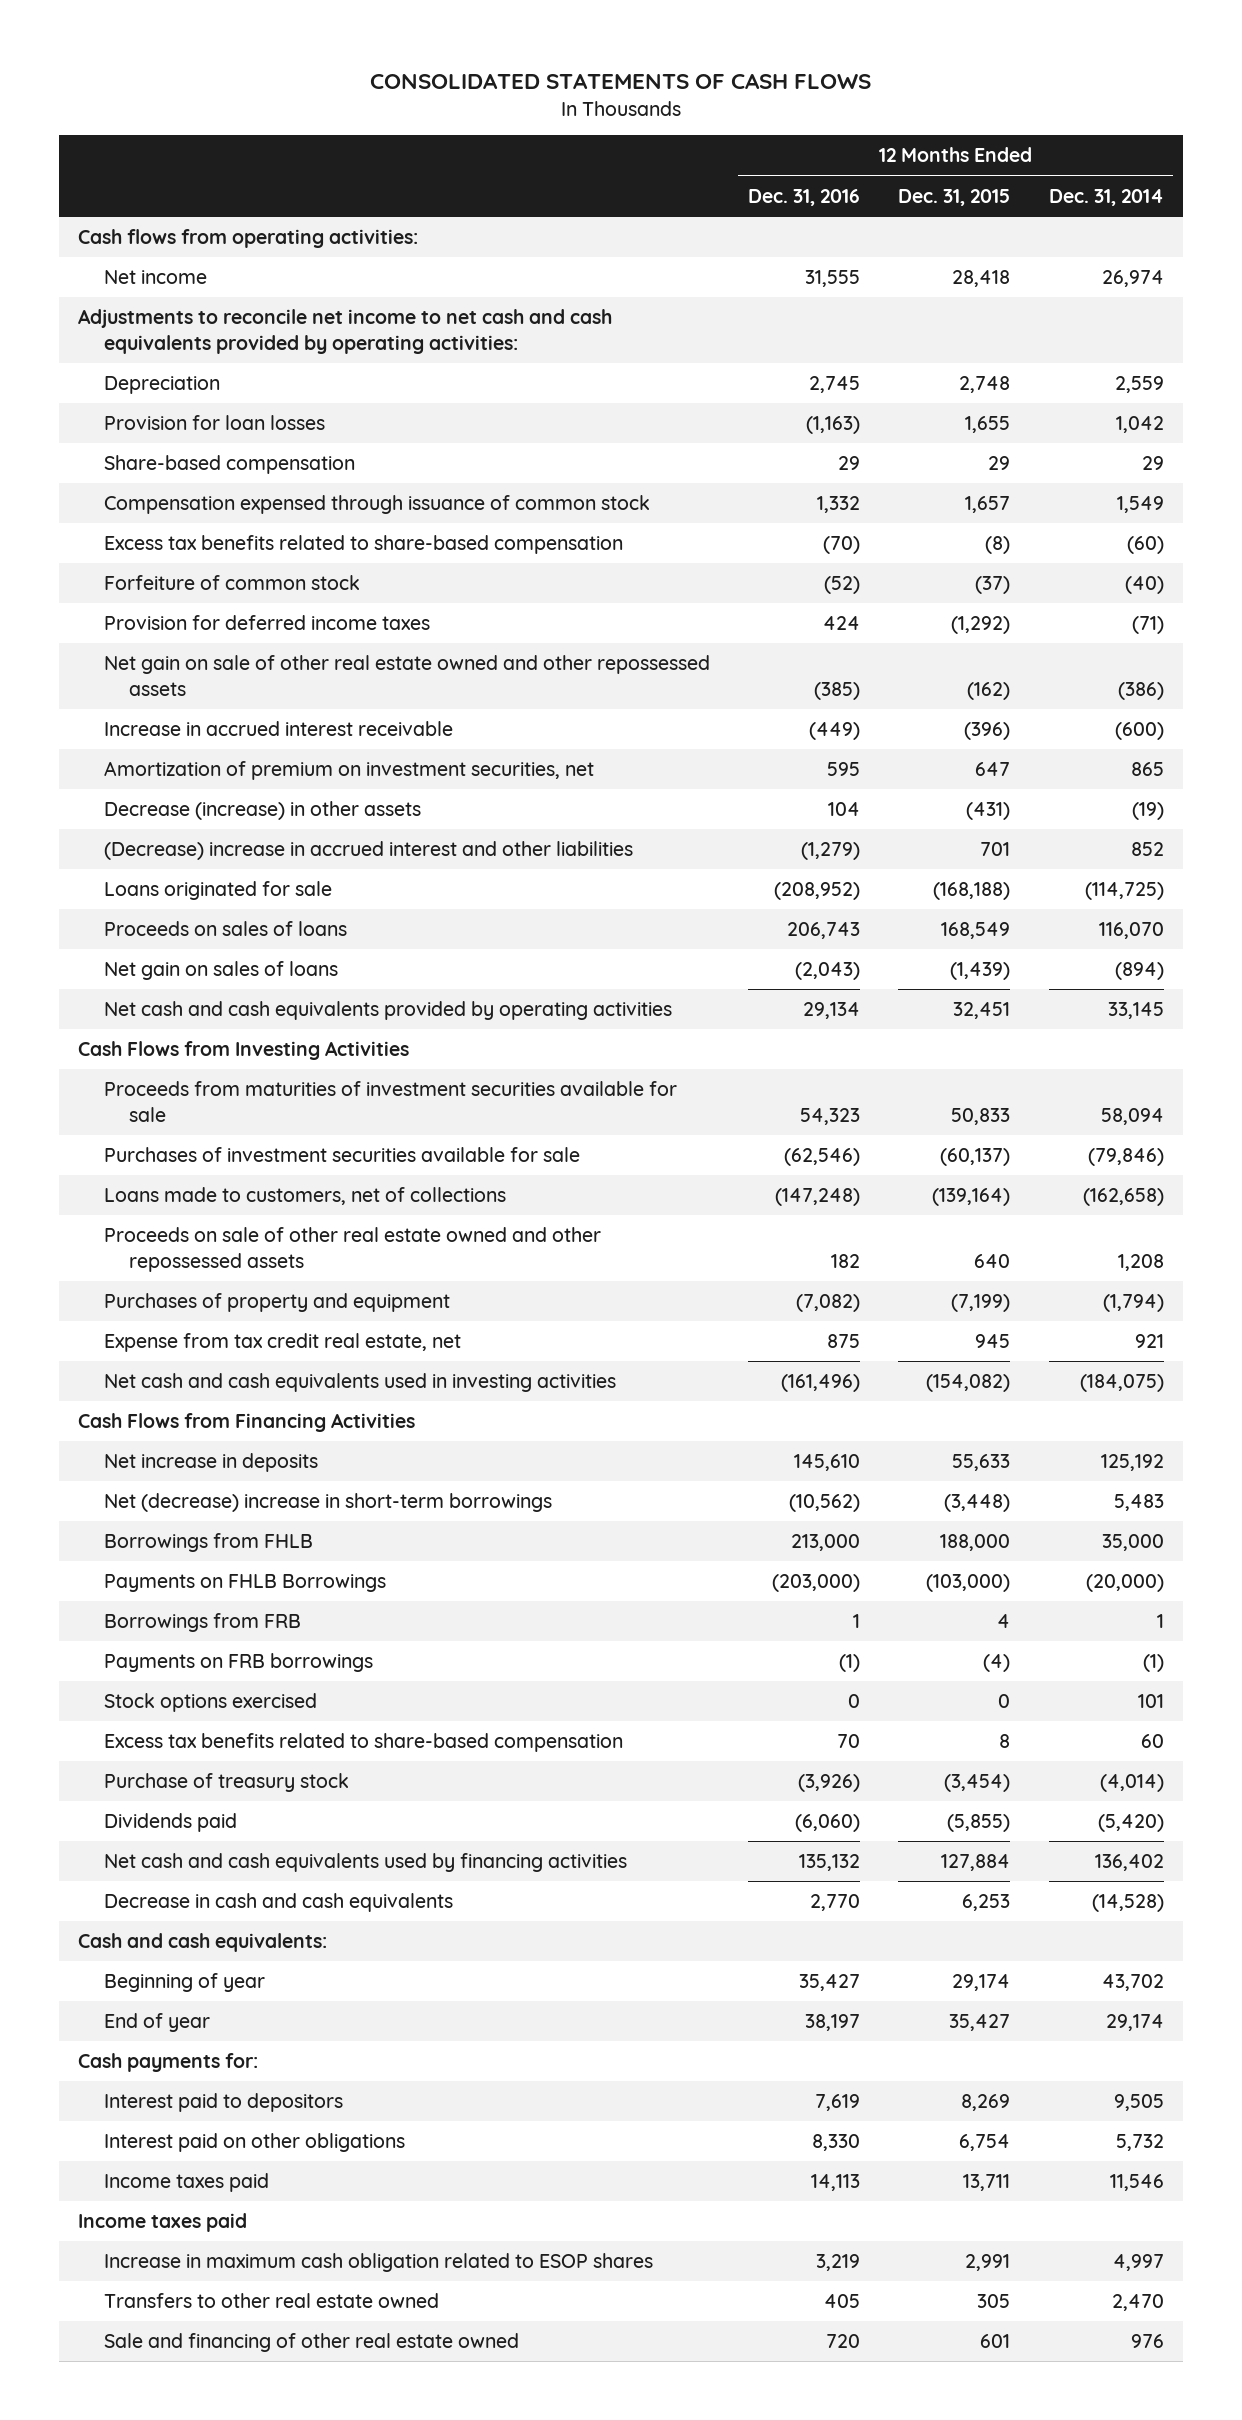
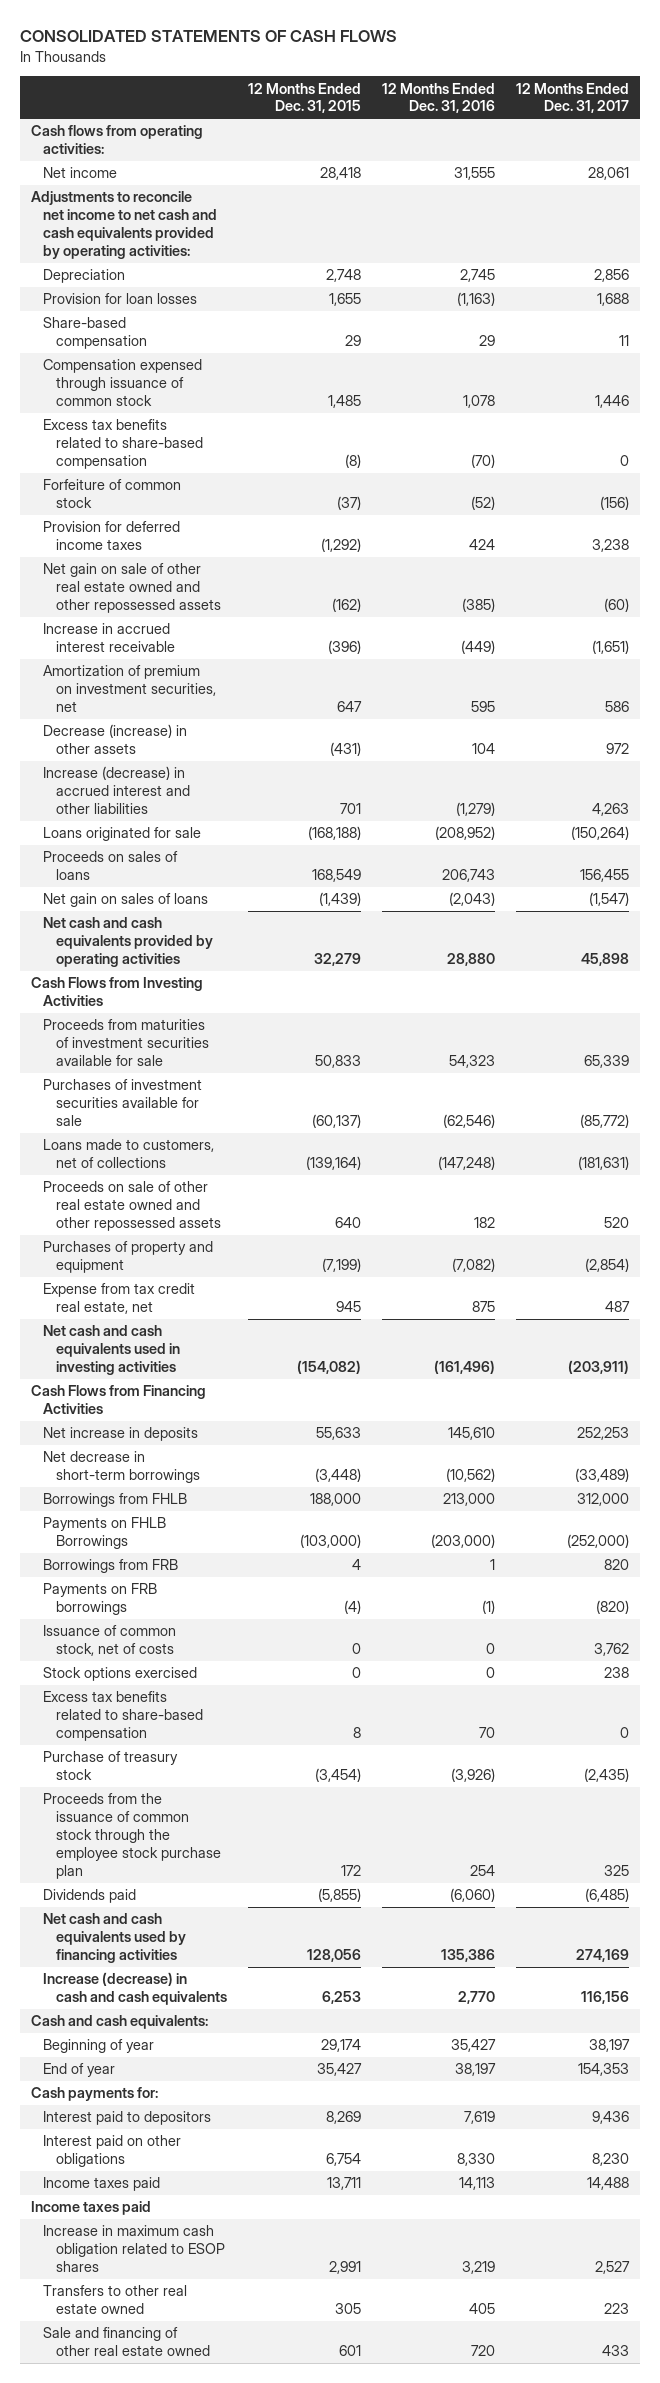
- | 12 Months Ended Dec. 31, 2016 | 12 Months Ended Dec. 31, 2015 | 12 Months Ended Dec. 31, 2014
+ | 12 Months Ended Dec. 31, 2015 | 12 Months Ended Dec. 31, 2016 | 12 Months Ended Dec. 31, 2017
- Compensation expensed through issuance of common stock | 1,332 | 1,657 | 1,549
+ Compensation expensed through issuance of common stock | 1,485 | 1,078 | 1,446
- (Decrease) increase in accrued interest and other liabilities | (1,279) | 701 | 852
+ Increase (decrease) in accrued interest and other liabilities | 701 | (1,279) | 4,263
- Net cash and cash equivalents provided by operating activities | 29,134 | 32,451 | 33,145
+ Net cash and cash equivalents provided by operating activities | 32,279 | 28,880 | 45,898
- Net (decrease) increase in short-term borrowings | (10,562) | (3,448) | 5,483
+ Net decrease in short-term borrowings | (3,448) | (10,562) | (33,489)
+ Issuance of common stock, net of costs | 0 | 0 | 3,762
+ Proceeds from the issuance of common stock through the employee stock purchase plan | 172 | 254 | 325
- Net cash and cash equivalents used by financing activities | 135,132 | 127,884 | 136,402
- Decrease in cash and cash equivalents | 2,770 | 6,253 | (14,528)
+ Net cash and cash equivalents used by financing activities | 128,056 | 135,386 | 274,169
+ Increase (decrease) in cash and cash equivalents | 6,253 | 2,770 | 116,156

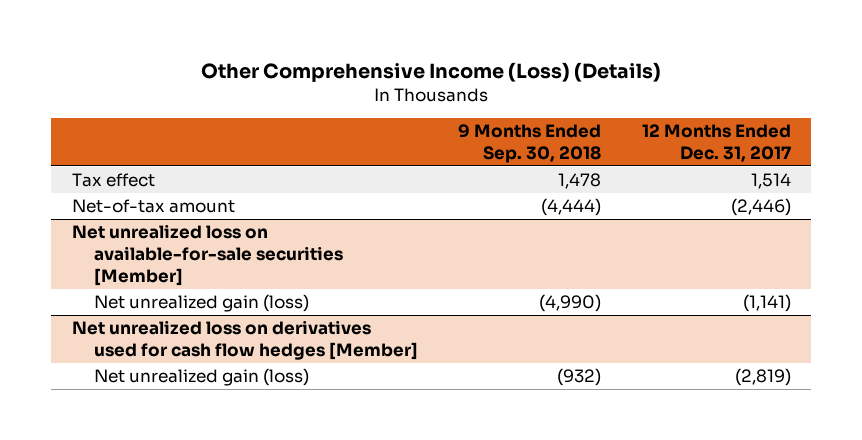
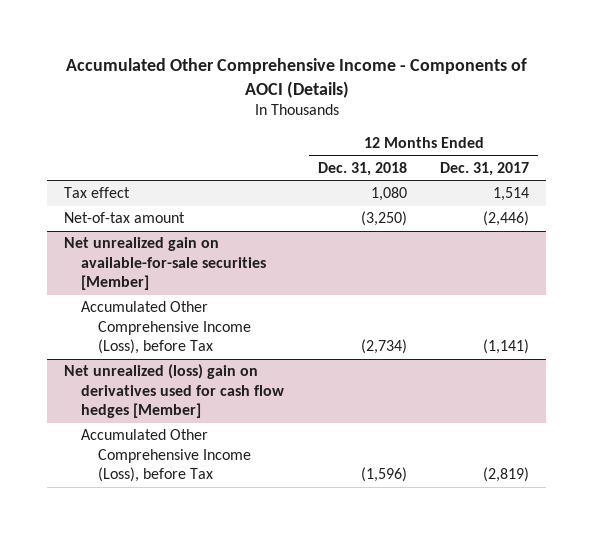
- Other Comprehensive Income (Loss) (Details)
+ Accumulated Other Comprehensive Income - Components of AOCI (Details)
- | 9 Months Ended Sep. 30, 2018 | 12 Months Ended Dec. 31, 2017
+ | 12 Months Ended Dec. 31, 2018 | 12 Months Ended Dec. 31, 2017
- Net unrealized loss on available-for-sale securities [Member]
- Net unrealized gain (loss) | (4,990) | (1,141)
- Net unrealized loss on derivatives used for cash flow hedges [Member]
- Net unrealized gain (loss) | (932) | (2,819)
+ Net unrealized gain on available-for-sale securities [Member]
+ Accumulated Other Comprehensive Income (Loss), before Tax | (2,734) | (1,141)
+ Net unrealized (loss) gain on derivatives used for cash flow hedges [Member]
+ Accumulated Other Comprehensive Income (Loss), before Tax | (1,596) | (2,819)

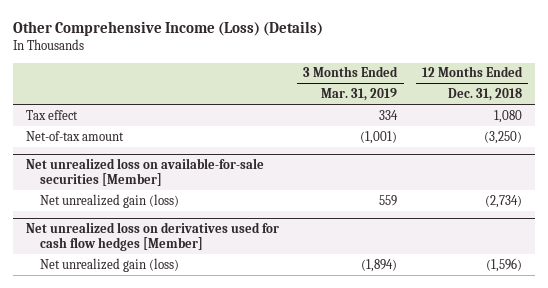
- Accumulated Other Comprehensive Income - Components of AOCI (Details)
+ Other Comprehensive Income (Loss) (Details)
- | 12 Months Ended Dec. 31, 2018 | 12 Months Ended Dec. 31, 2017
+ | 3 Months Ended Mar. 31, 2019 | 12 Months Ended Dec. 31, 2018
- Net unrealized gain on available-for-sale securities [Member]
- Accumulated Other Comprehensive Income (Loss), before Tax | (2,734) | (1,141)
- Net unrealized (loss) gain on derivatives used for cash flow hedges [Member]
- Accumulated Other Comprehensive Income (Loss), before Tax | (1,596) | (2,819)
+ Net unrealized loss on available-for-sale securities [Member]
+ Net unrealized gain (loss) | 559 | (2,734)
+ Net unrealized loss on derivatives used for cash flow hedges [Member]
+ Net unrealized gain (loss) | (1,894) | (1,596)

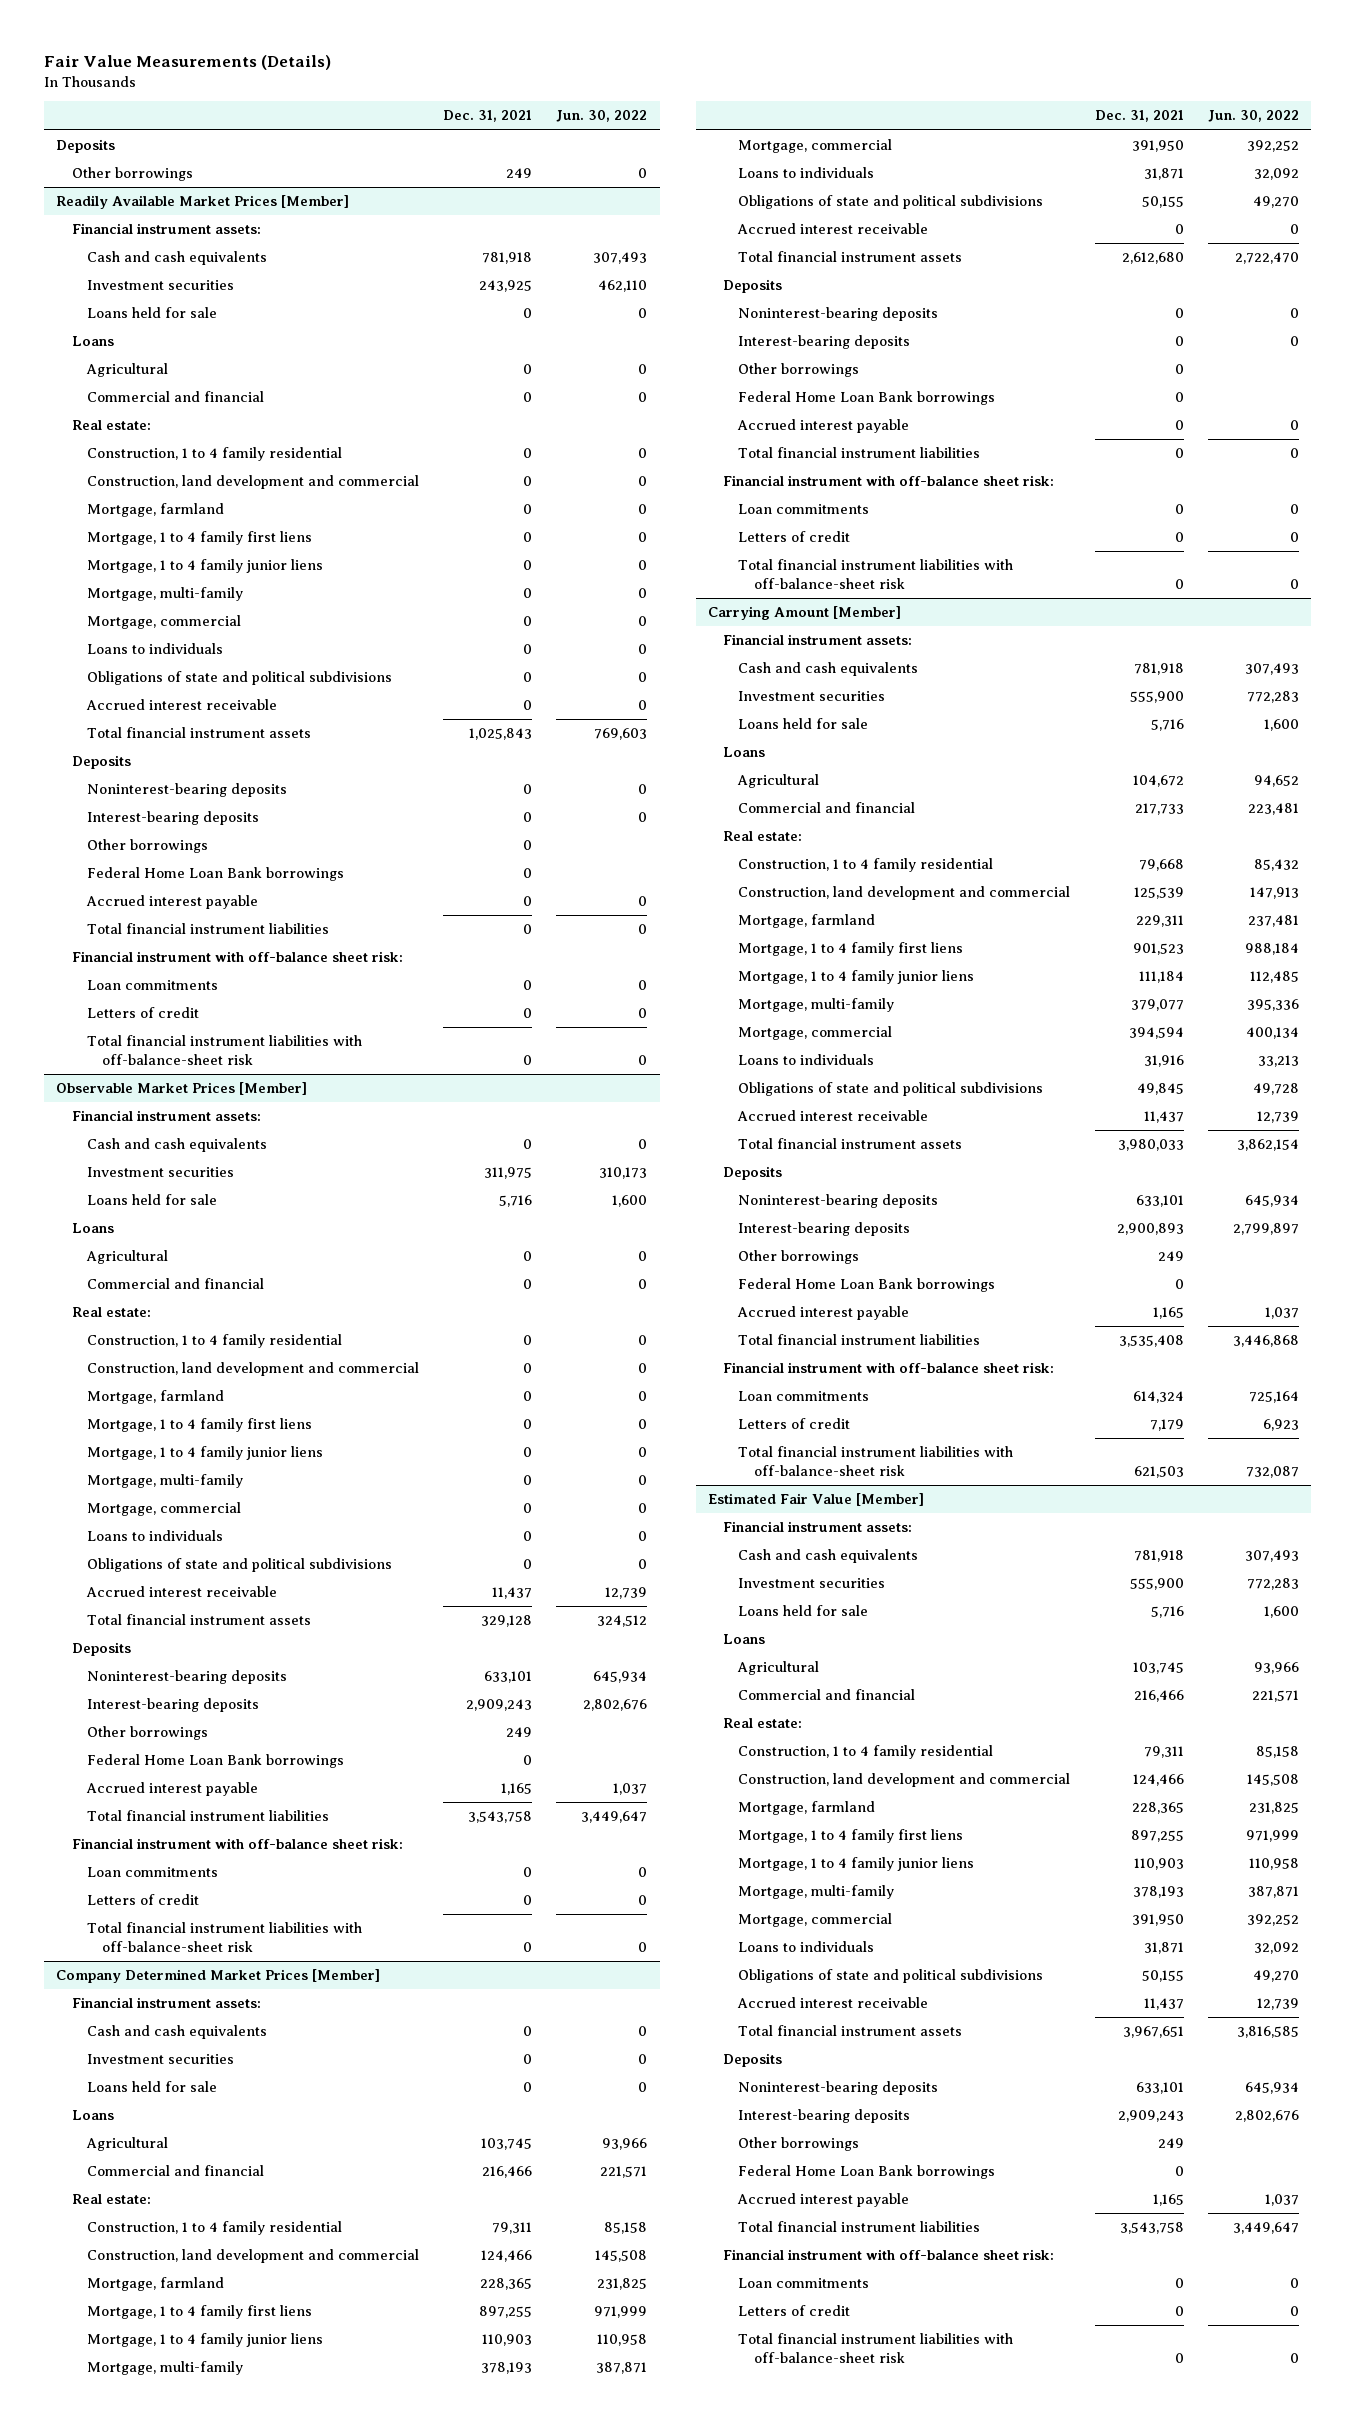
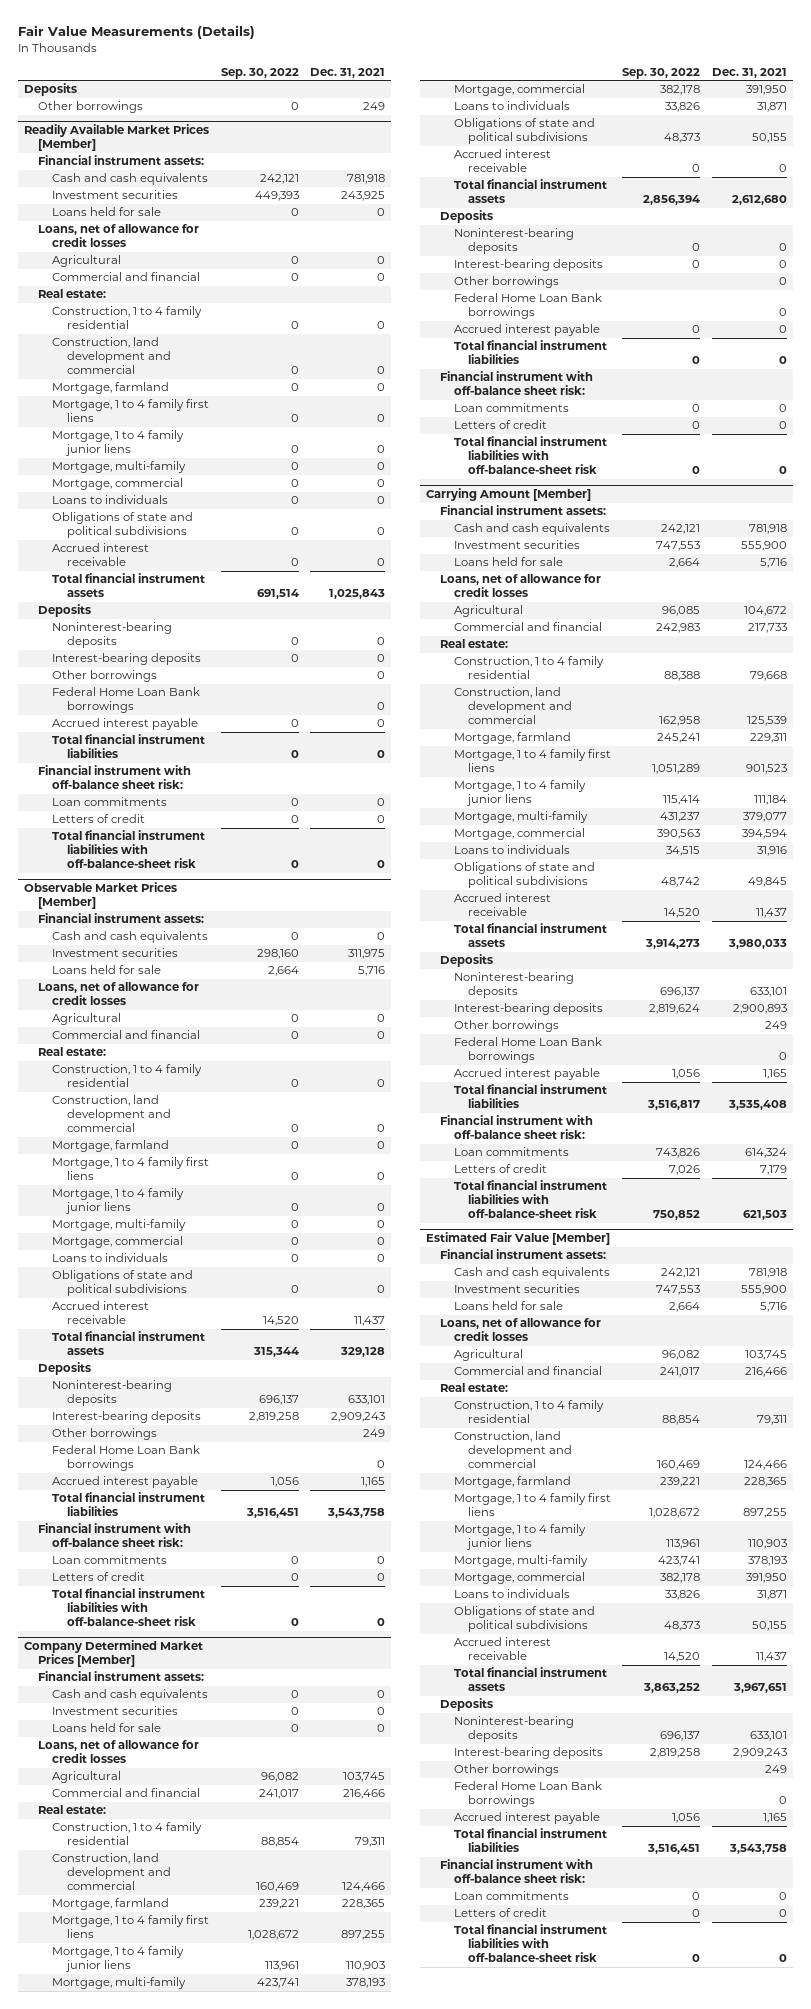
- | Dec. 31, 2021 | Jun. 30, 2022
+ | Sep. 30, 2022 | Dec. 31, 2021
@ Readily Available Market Prices [Member]
- Loans
+ Loans, net of allowance for credit losses
@ Observable Market Prices [Member]
- Loans
+ Loans, net of allowance for credit losses
@ Company Determined Market Prices [Member]
- Loans
+ Loans, net of allowance for credit losses
@ Carrying Amount [Member]
- Loans
+ Loans, net of allowance for credit losses
@ Estimated Fair Value [Member]
- Loans
+ Loans, net of allowance for credit losses

